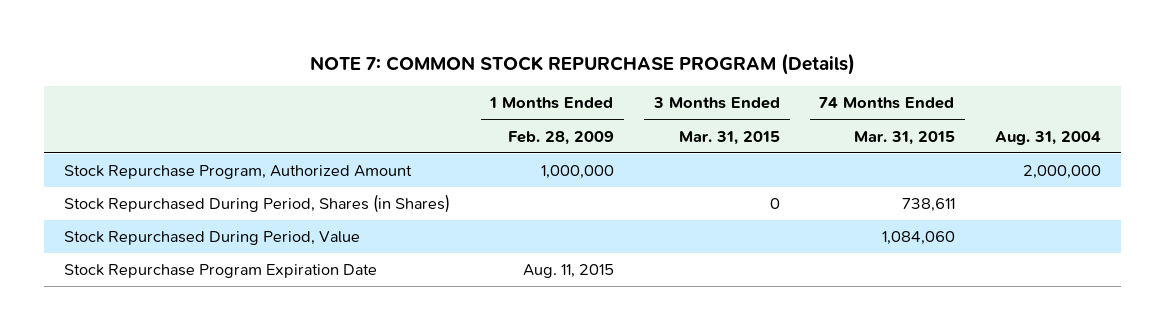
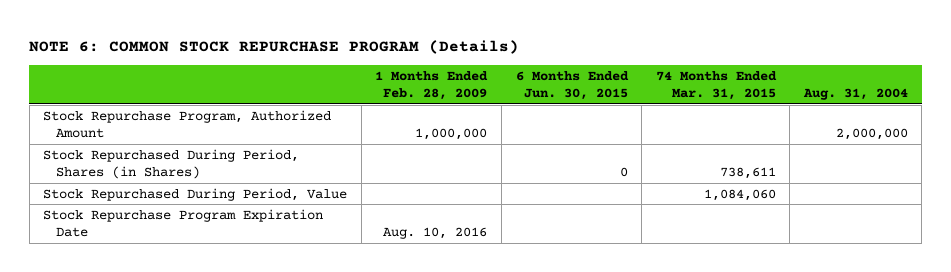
- NOTE 7: COMMON STOCK REPURCHASE PROGRAM (Details)
+ NOTE 6: COMMON STOCK REPURCHASE PROGRAM (Details)
- | 1 Months Ended Feb. 28, 2009 | 3 Months Ended Mar. 31, 2015 | 74 Months Ended Mar. 31, 2015 | Aug. 31, 2004
+ | 1 Months Ended Feb. 28, 2009 | 6 Months Ended Jun. 30, 2015 | 74 Months Ended Mar. 31, 2015 | Aug. 31, 2004
- Stock Repurchase Program Expiration Date | Aug. 11, 2015 | | |
+ Stock Repurchase Program Expiration Date | Aug. 10, 2016 | | |

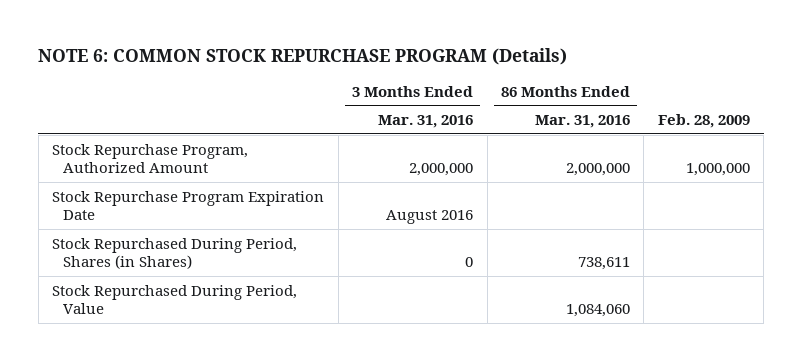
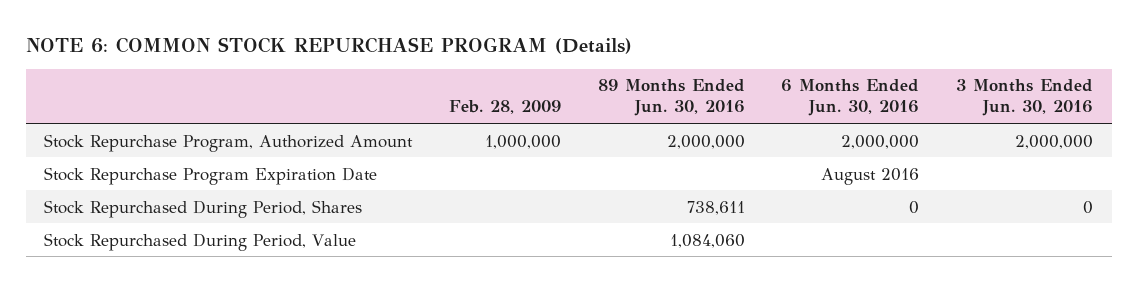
- | 3 Months Ended Mar. 31, 2016 | 86 Months Ended Mar. 31, 2016 | Feb. 28, 2009
+ | Feb. 28, 2009 | 89 Months Ended Jun. 30, 2016 | 6 Months Ended Jun. 30, 2016 | 3 Months Ended Jun. 30, 2016
- Stock Repurchased During Period, Shares (in Shares) | 0 | 738,611 |
+ Stock Repurchased During Period, Shares | | 738,611 | 0 | 0

